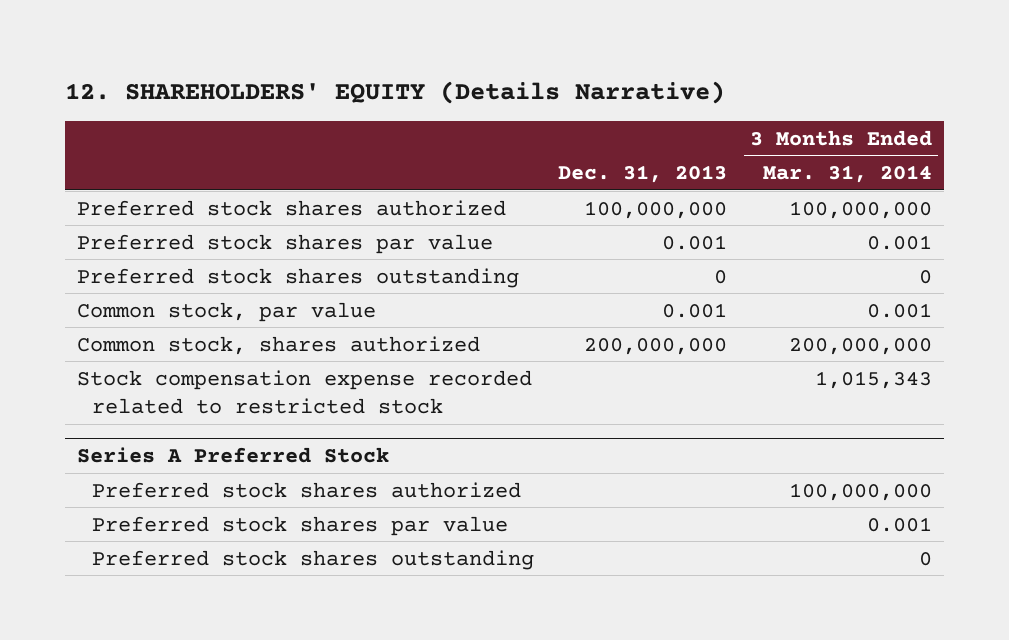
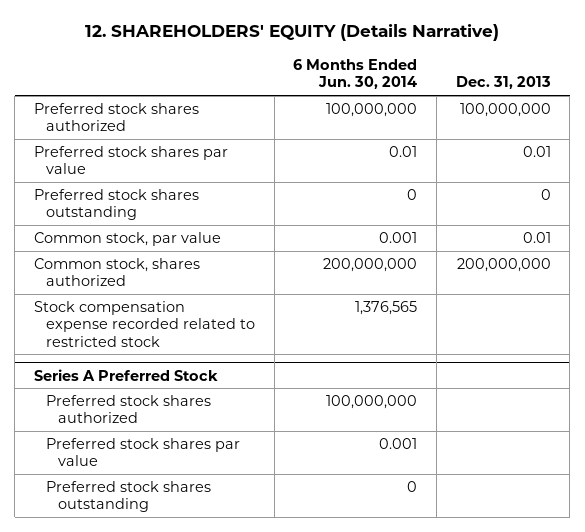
- | Dec. 31, 2013 | 3 Months Ended Mar. 31, 2014
+ | 6 Months Ended Jun. 30, 2014 | Dec. 31, 2013
- Preferred stock shares par value | 0.001 | 0.001
+ Preferred stock shares par value | 0.01 | 0.01
- Common stock, par value | 0.001 | 0.001
+ Common stock, par value | 0.001 | 0.01

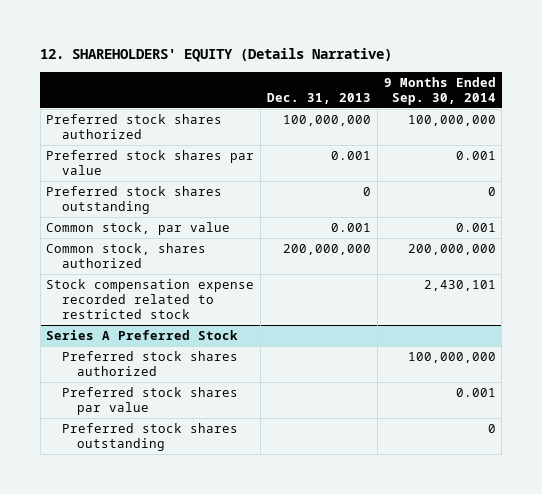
- | 6 Months Ended Jun. 30, 2014 | Dec. 31, 2013
+ | Dec. 31, 2013 | 9 Months Ended Sep. 30, 2014
- Preferred stock shares par value | 0.01 | 0.01
+ Preferred stock shares par value | 0.001 | 0.001
- Common stock, par value | 0.001 | 0.01
+ Common stock, par value | 0.001 | 0.001

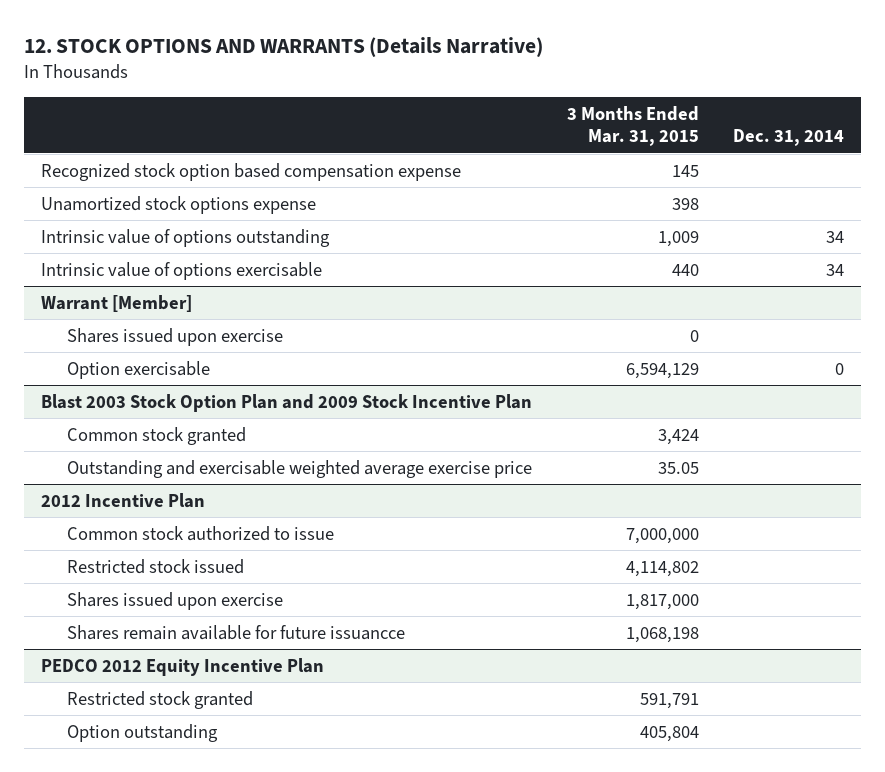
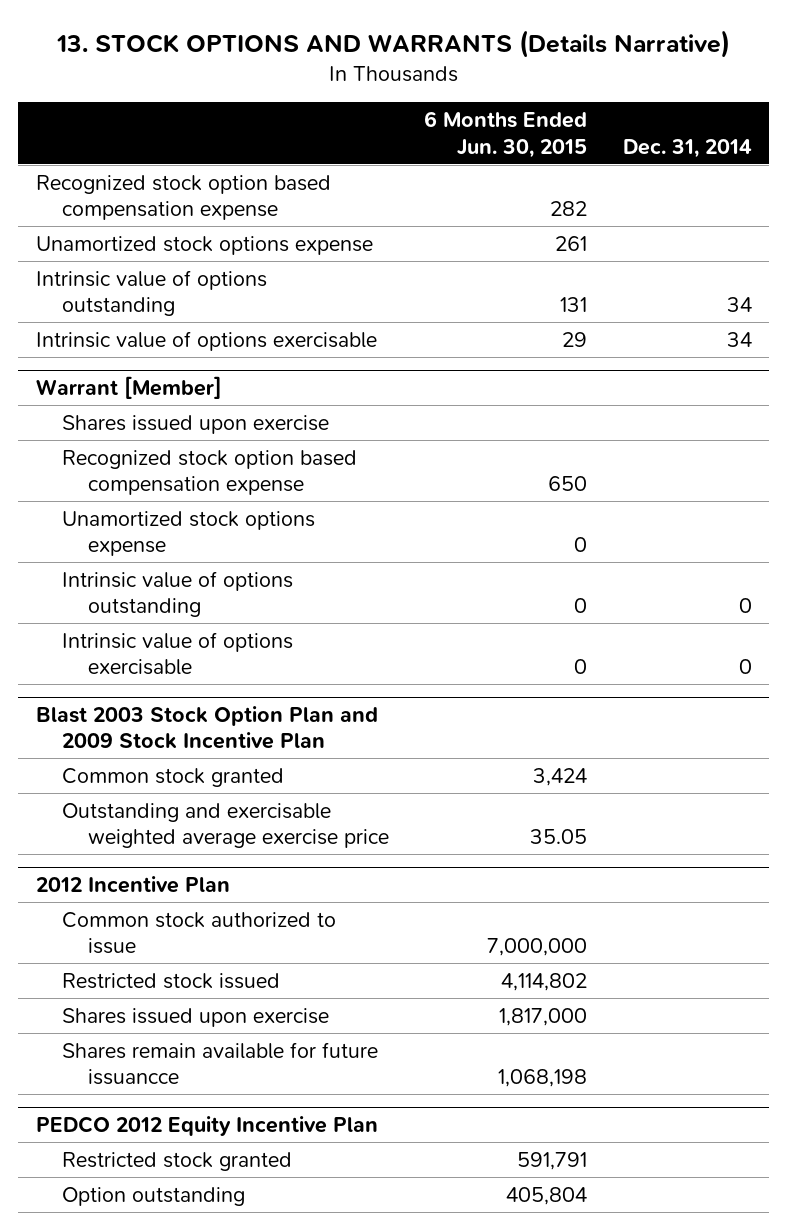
- 12. STOCK OPTIONS AND WARRANTS (Details Narrative)
+ 13. STOCK OPTIONS AND WARRANTS (Details Narrative)
- | 3 Months Ended Mar. 31, 2015 | Dec. 31, 2014
+ | 6 Months Ended Jun. 30, 2015 | Dec. 31, 2014
@ Warrant [Member]
- Option exercisable | 6,594,129 | 0
+ Recognized stock option based compensation expense | 650 |
+ Unamortized stock options expense | 0 |
+ Intrinsic value of options outstanding | 0 | 0
+ Intrinsic value of options exercisable | 0 | 0

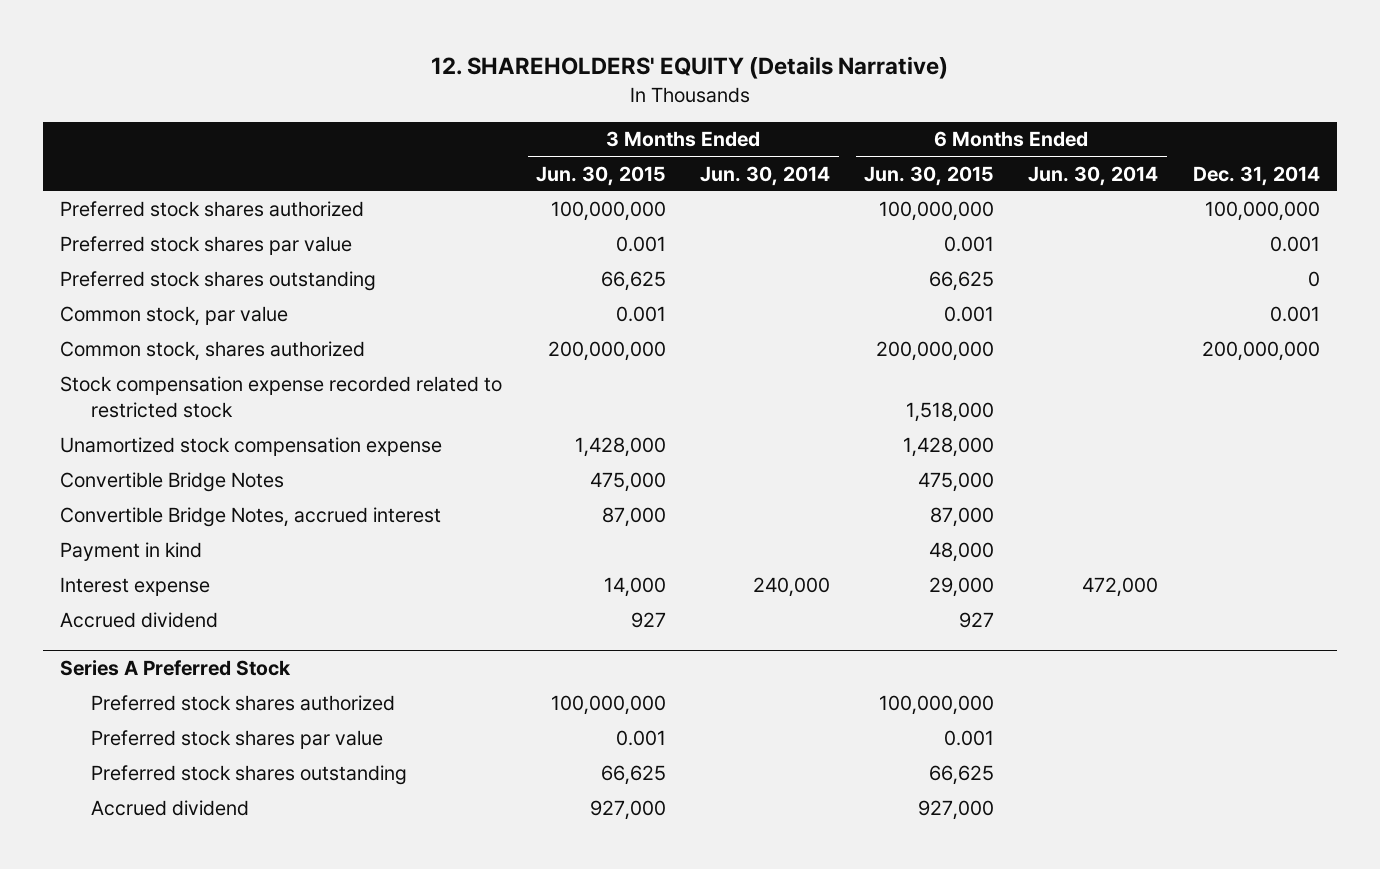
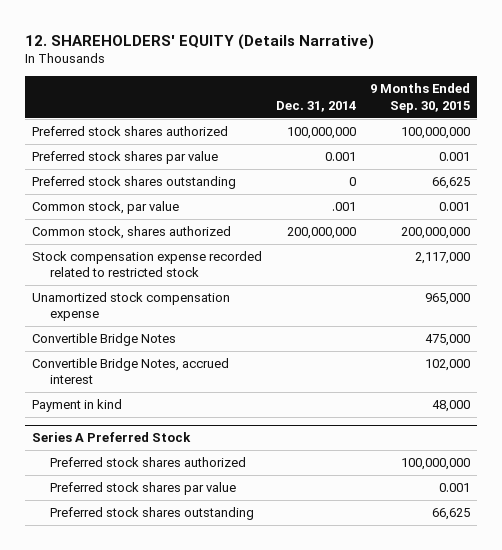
- | 3 Months Ended Jun. 30, 2015 | 3 Months Ended Jun. 30, 2014 | 6 Months Ended Jun. 30, 2015 | 6 Months Ended Jun. 30, 2014 | Dec. 31, 2014
+ | Dec. 31, 2014 | 9 Months Ended Sep. 30, 2015
- Common stock, par value | 0.001 | | 0.001 | | 0.001
+ Common stock, par value | .001 | 0.001
- Interest expense | 14,000 | 240,000 | 29,000 | 472,000 |
- Accrued dividend | 927 | | 927 | |
@ Series A Preferred Stock
- Accrued dividend | 927,000 | | 927,000 | |

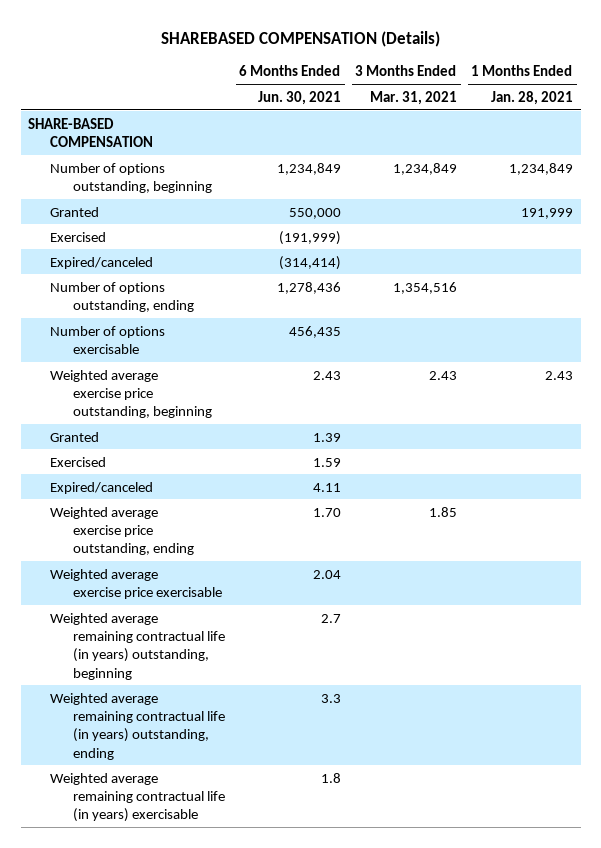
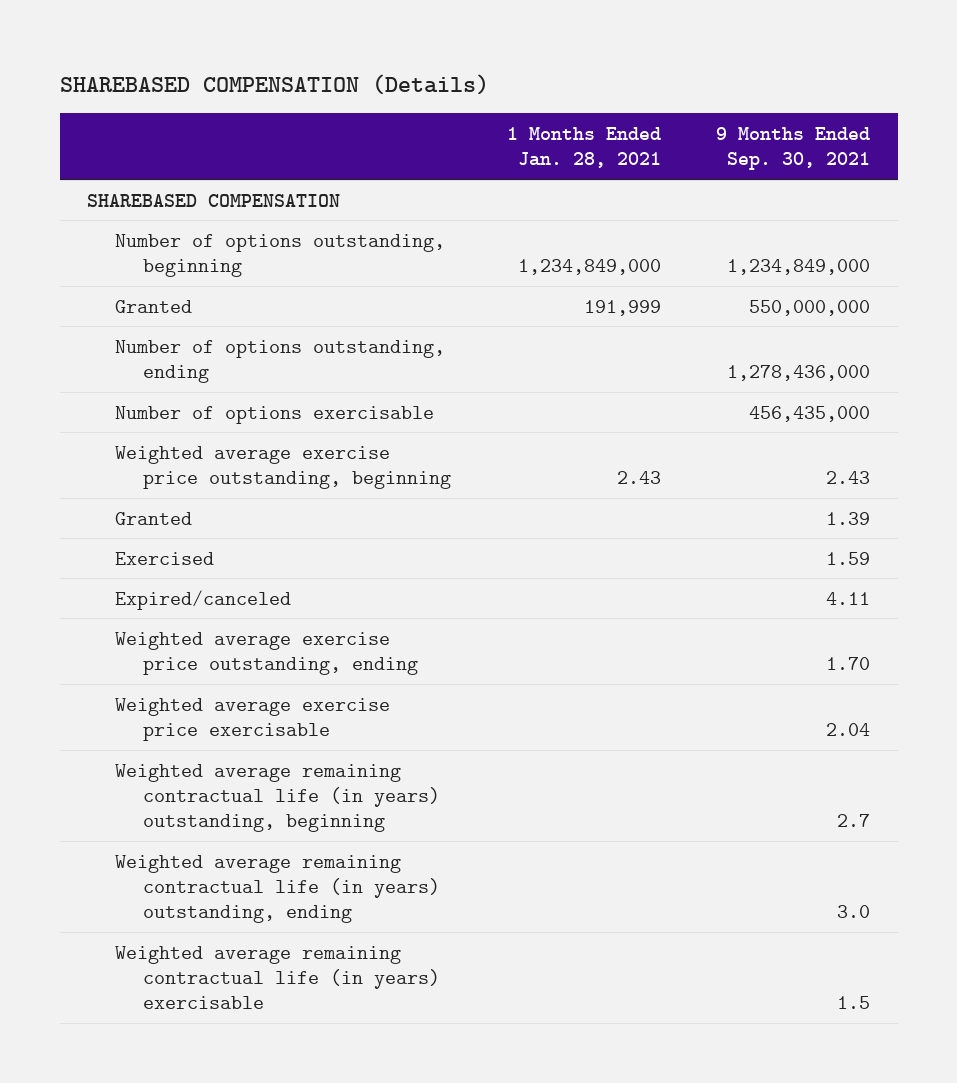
- | 6 Months Ended Jun. 30, 2021 | 3 Months Ended Mar. 31, 2021 | 1 Months Ended Jan. 28, 2021
+ | 1 Months Ended Jan. 28, 2021 | 9 Months Ended Sep. 30, 2021
- SHARE-BASED COMPENSATION
- Number of options outstanding, beginning | 1,234,849 | 1,234,849 | 1,234,849
+ SHAREBASED COMPENSATION
+ Number of options outstanding, beginning | 1,234,849,000 | 1,234,849,000
- Exercised | (191,999) | |
- Expired/canceled | (314,414) | |

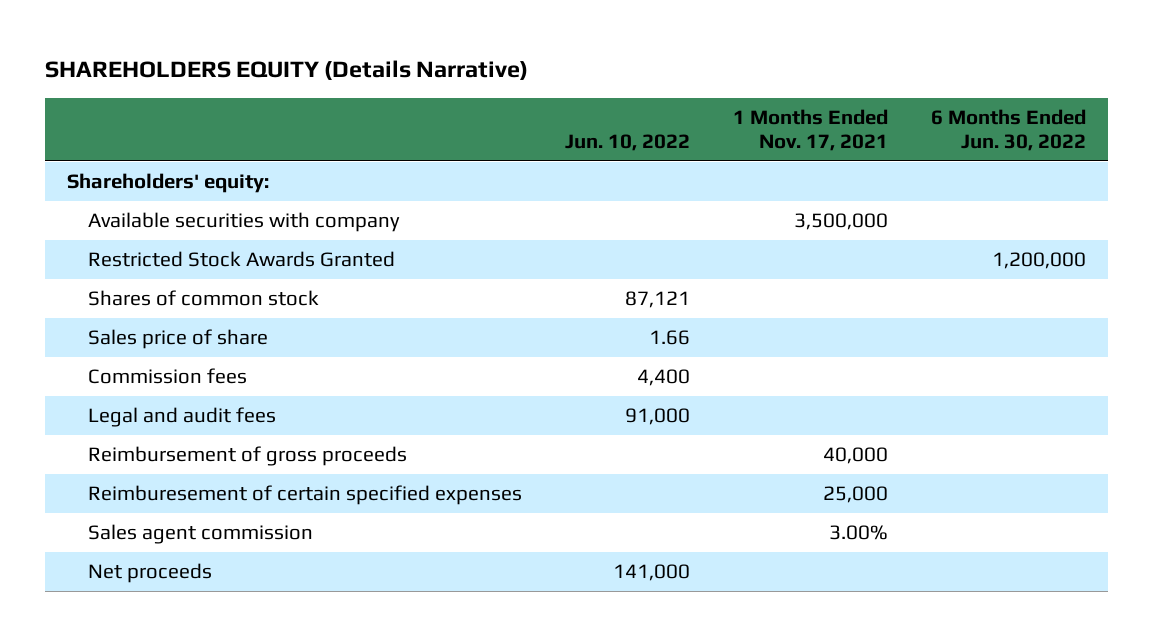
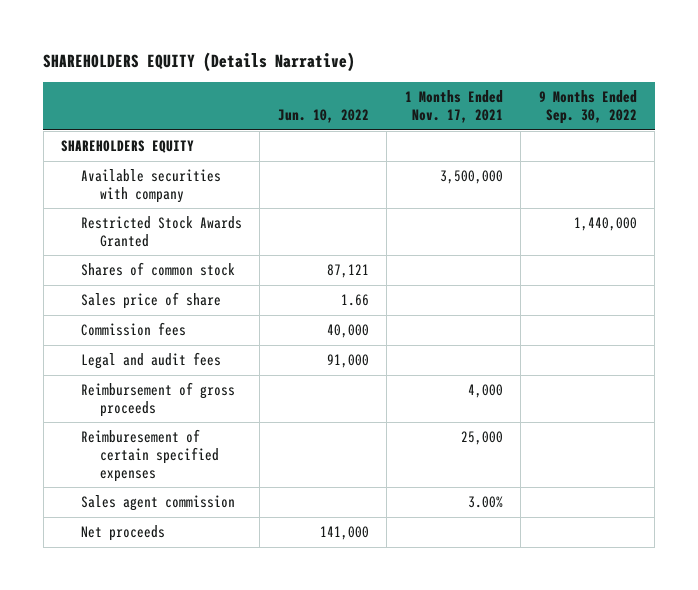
- | Jun. 10, 2022 | 1 Months Ended Nov. 17, 2021 | 6 Months Ended Jun. 30, 2022
+ | Jun. 10, 2022 | 1 Months Ended Nov. 17, 2021 | 9 Months Ended Sep. 30, 2022
- Shareholders' equity:
+ SHAREHOLDERS EQUITY
- Commission fees | 4,400 | |
+ Commission fees | 40,000 | |
- Reimbursement of gross proceeds | | 40,000 |
+ Reimbursement of gross proceeds | | 4,000 |

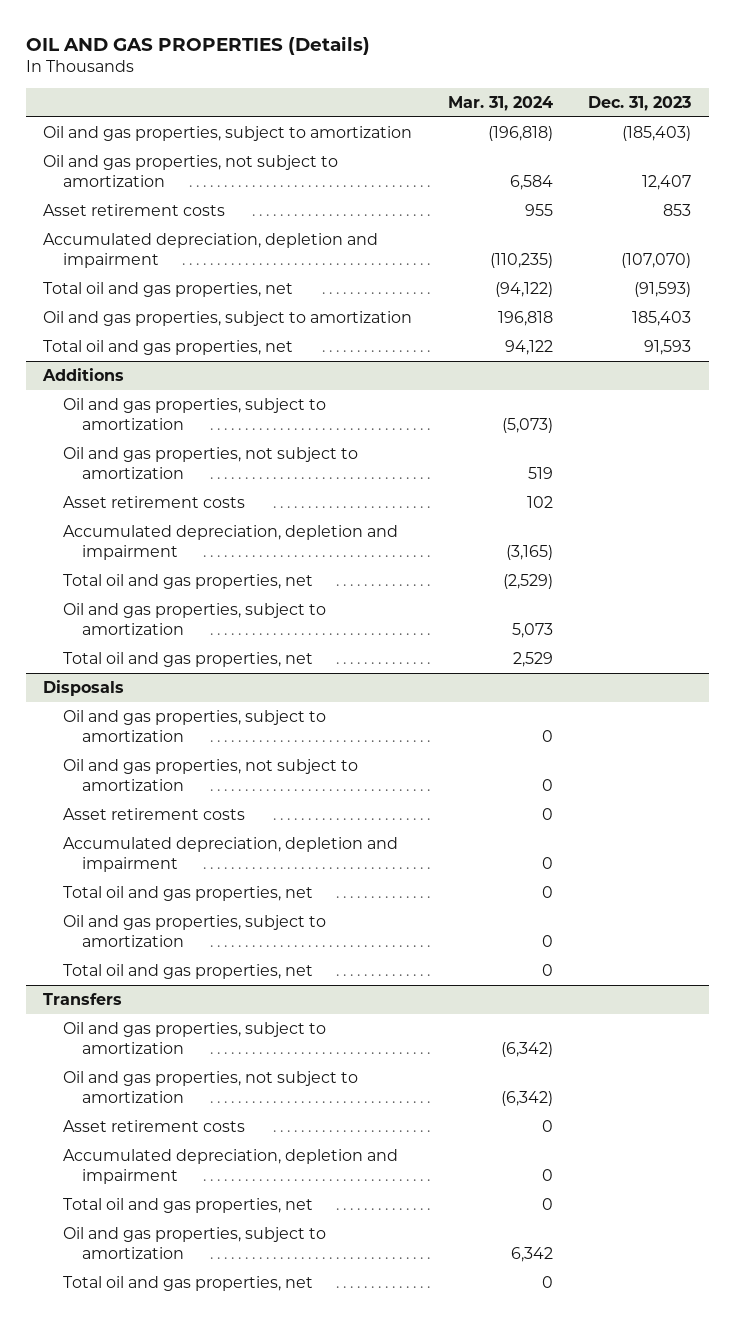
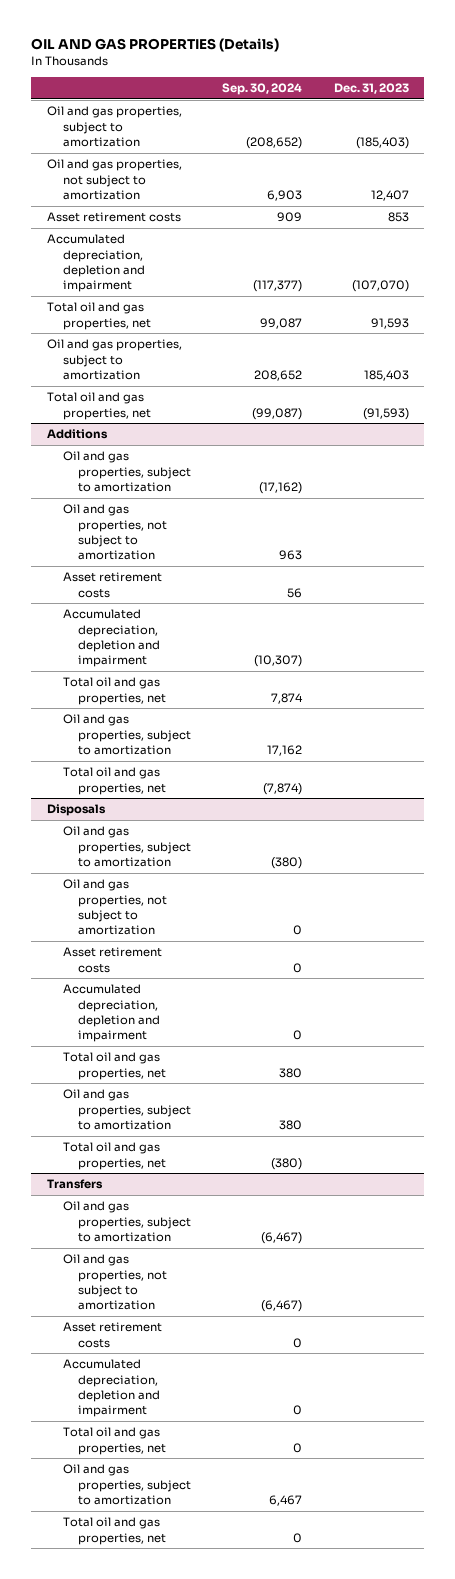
- | Mar. 31, 2024 | Dec. 31, 2023
+ | Sep. 30, 2024 | Dec. 31, 2023
moved down: Oil and gas properties, subject to amortization | 208,652 | 185,403
moved down: Total oil and gas properties, net | (99,087) | (91,593)

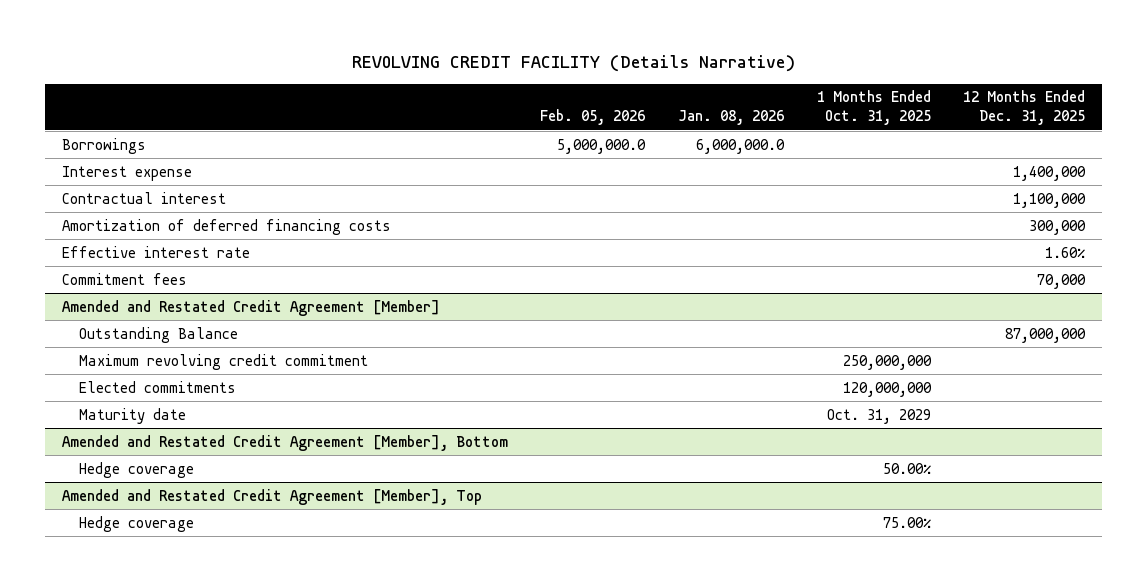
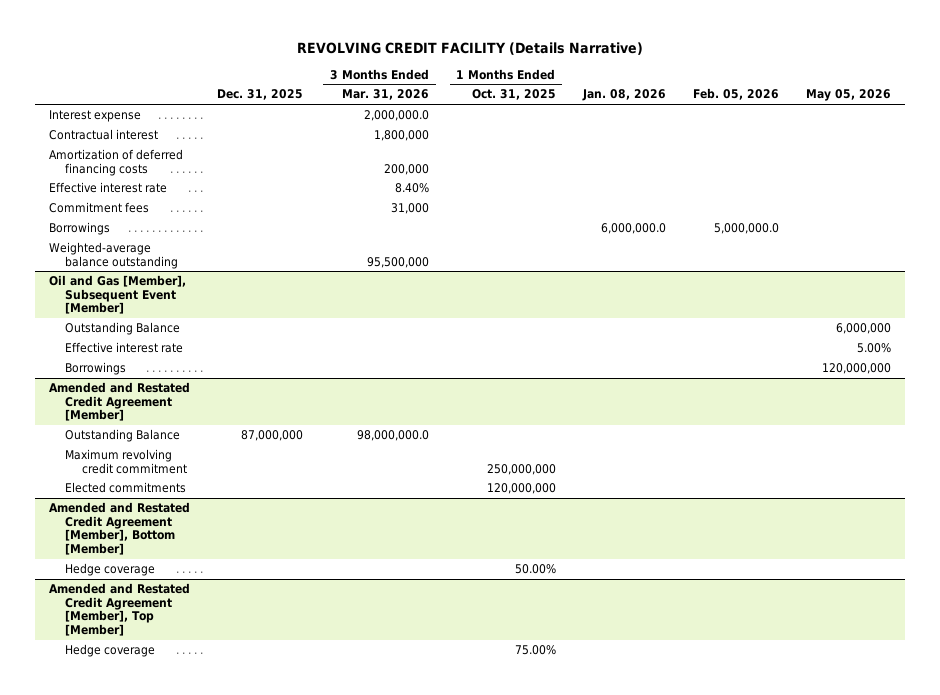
- | Feb. 05, 2026 | Jan. 08, 2026 | 1 Months Ended Oct. 31, 2025 | 12 Months Ended Dec. 31, 2025
+ | Dec. 31, 2025 | 3 Months Ended Mar. 31, 2026 | 1 Months Ended Oct. 31, 2025 | Jan. 08, 2026 | Feb. 05, 2026 | May 05, 2026
moved down: Borrowings | | | | 6,000,000.0 | 5,000,000.0 |
+ Weighted-average balance outstanding | | 95,500,000 | | | |
+ Oil and Gas [Member], Subsequent Event [Member]
+ Outstanding Balance | | | | | | 6,000,000
+ Effective interest rate | | | | | | 5.00%
+ Borrowings | | | | | | 120,000,000
@ Amended and Restated Credit Agreement [Member]
- Maturity date | | | Oct. 31, 2029 |
- Amended and Restated Credit Agreement [Member], Bottom
+ Amended and Restated Credit Agreement [Member], Bottom [Member]
- Amended and Restated Credit Agreement [Member], Top
+ Amended and Restated Credit Agreement [Member], Top [Member]

